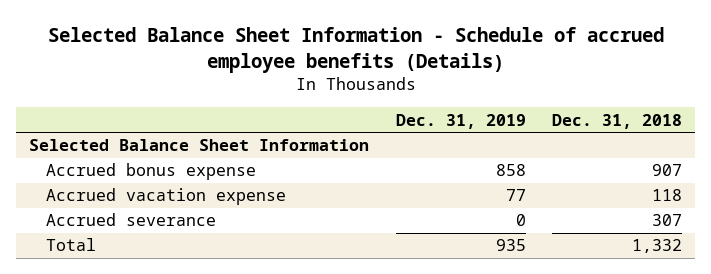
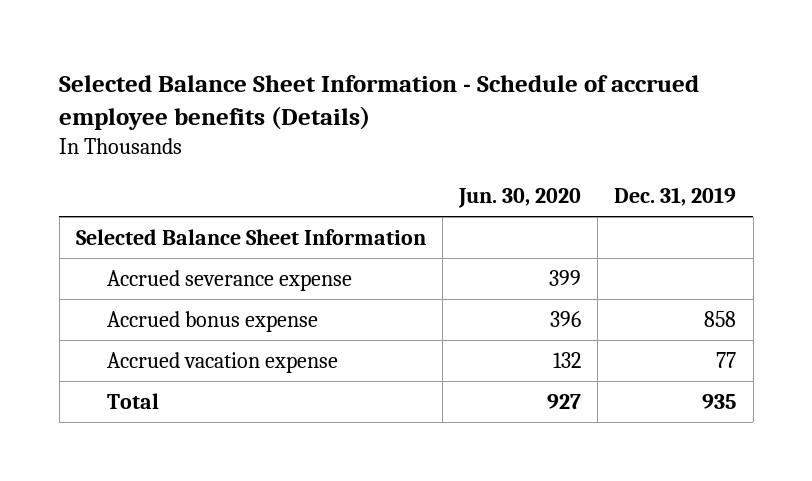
- | Dec. 31, 2019 | Dec. 31, 2018
+ | Jun. 30, 2020 | Dec. 31, 2019
+ Accrued severance expense | 399 |
- Accrued severance | 0 | 307

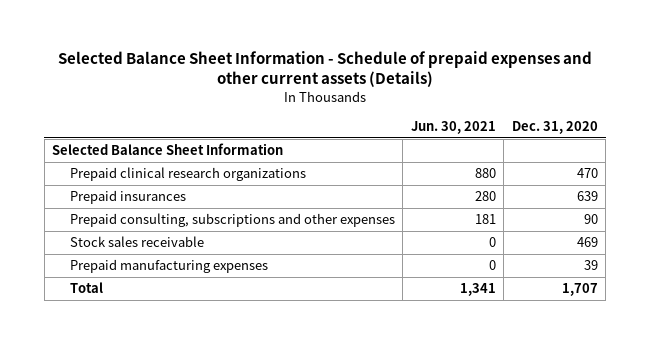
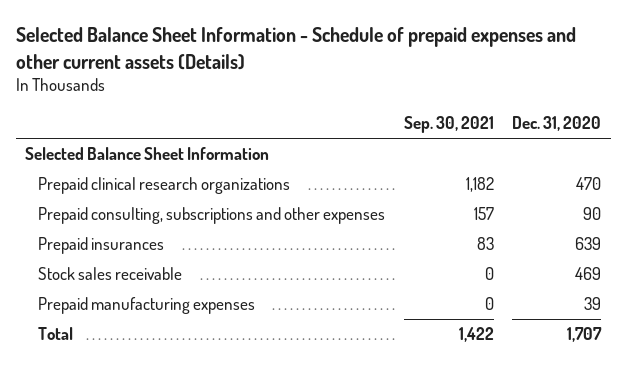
- | Jun. 30, 2021 | Dec. 31, 2020
+ | Sep. 30, 2021 | Dec. 31, 2020
moved down: Prepaid insurances | 83 | 639

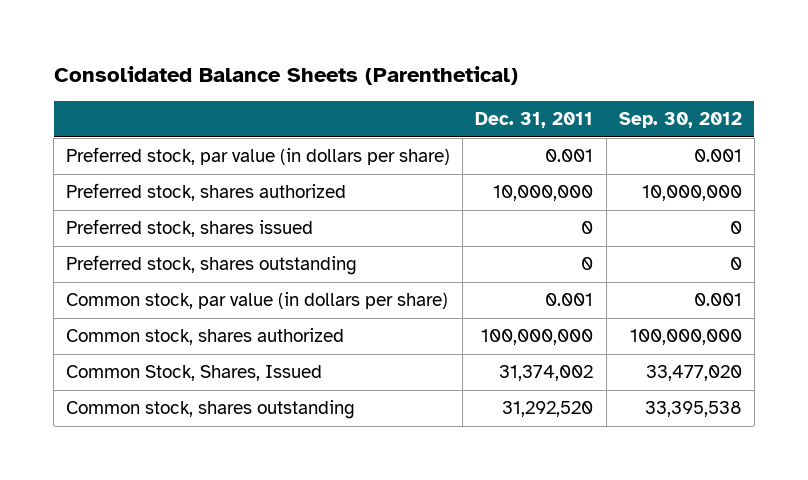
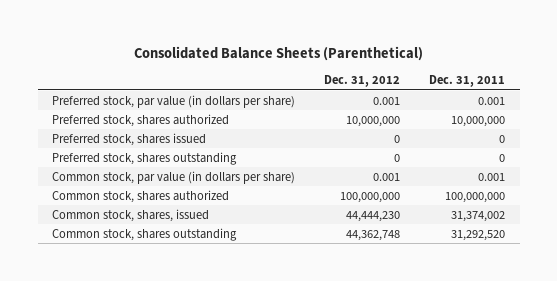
- | Dec. 31, 2011 | Sep. 30, 2012
+ | Dec. 31, 2012 | Dec. 31, 2011
- Common Stock, Shares, Issued | 31,374,002 | 33,477,020
+ Common stock, shares, issued | 44,444,230 | 31,374,002

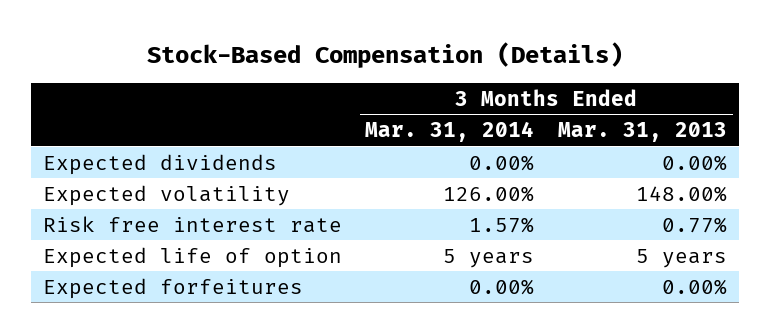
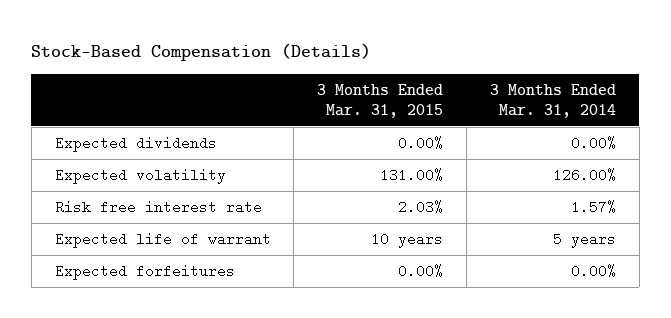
- | 3 Months Ended Mar. 31, 2014 | 3 Months Ended Mar. 31, 2013
+ | 3 Months Ended Mar. 31, 2015 | 3 Months Ended Mar. 31, 2014
- Expected life of option | 5 years | 5 years
+ Expected life of warrant | 10 years | 5 years

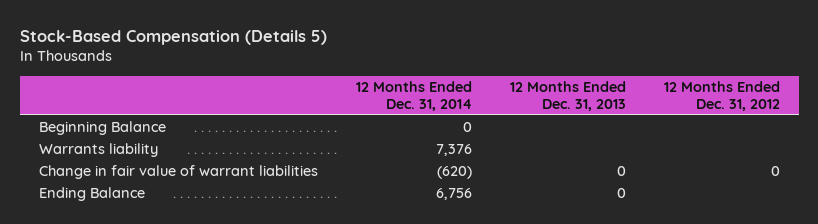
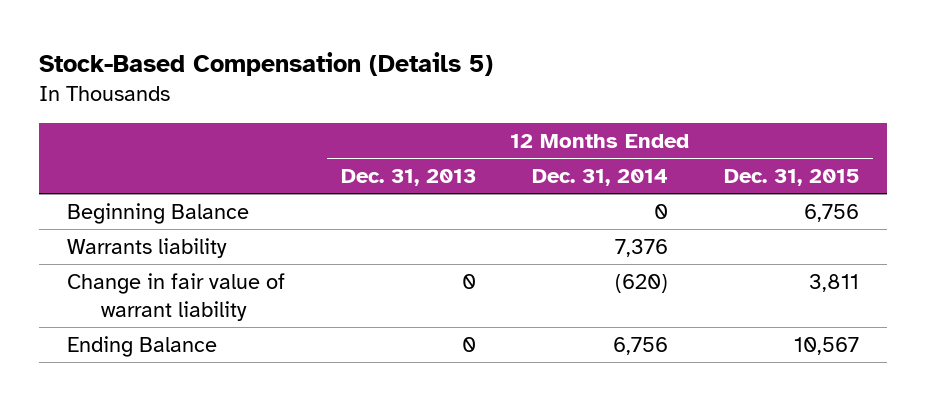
- | 12 Months Ended Dec. 31, 2014 | 12 Months Ended Dec. 31, 2013 | 12 Months Ended Dec. 31, 2012
+ | 12 Months Ended Dec. 31, 2013 | 12 Months Ended Dec. 31, 2014 | 12 Months Ended Dec. 31, 2015
- Change in fair value of warrant liabilities | (620) | 0 | 0
+ Change in fair value of warrant liability | 0 | (620) | 3,811

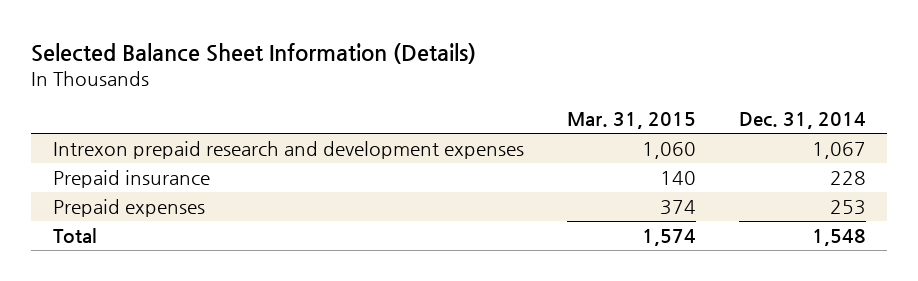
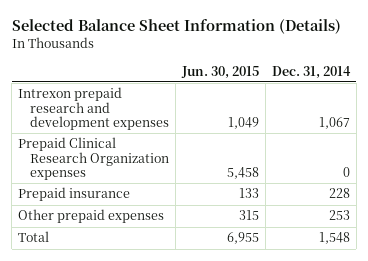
- | Mar. 31, 2015 | Dec. 31, 2014
+ | Jun. 30, 2015 | Dec. 31, 2014
+ Prepaid Clinical Research Organization expenses | 5,458 | 0
- Prepaid expenses | 374 | 253
+ Other prepaid expenses | 315 | 253

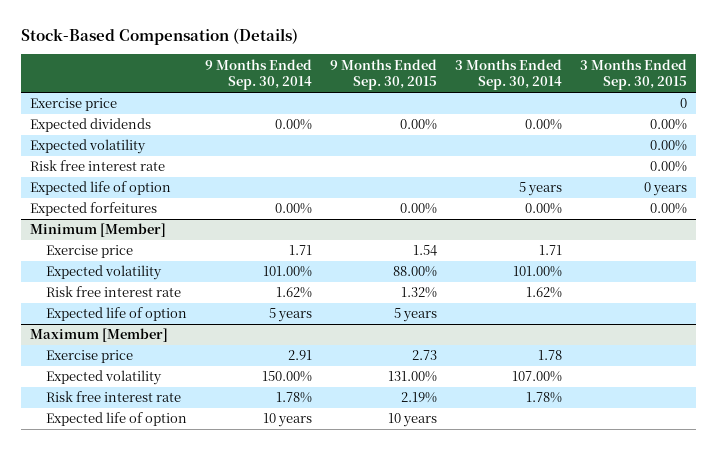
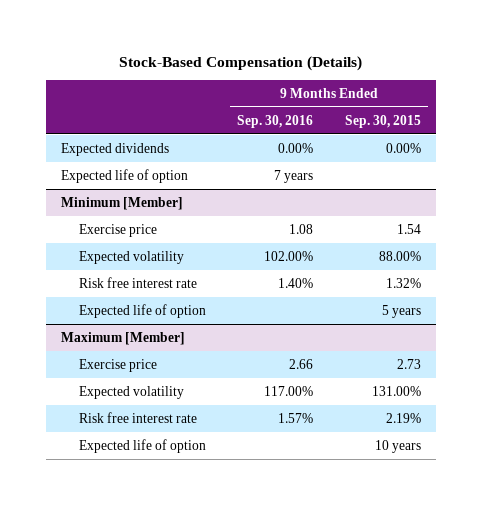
- | 9 Months Ended Sep. 30, 2014 | 9 Months Ended Sep. 30, 2015 | 3 Months Ended Sep. 30, 2014 | 3 Months Ended Sep. 30, 2015
+ | 9 Months Ended Sep. 30, 2016 | 9 Months Ended Sep. 30, 2015
- Exercise price | | | | 0
- Expected volatility | | | | 0.00%
- Risk free interest rate | | | | 0.00%
- Expected forfeitures | 0.00% | 0.00% | 0.00% | 0.00%

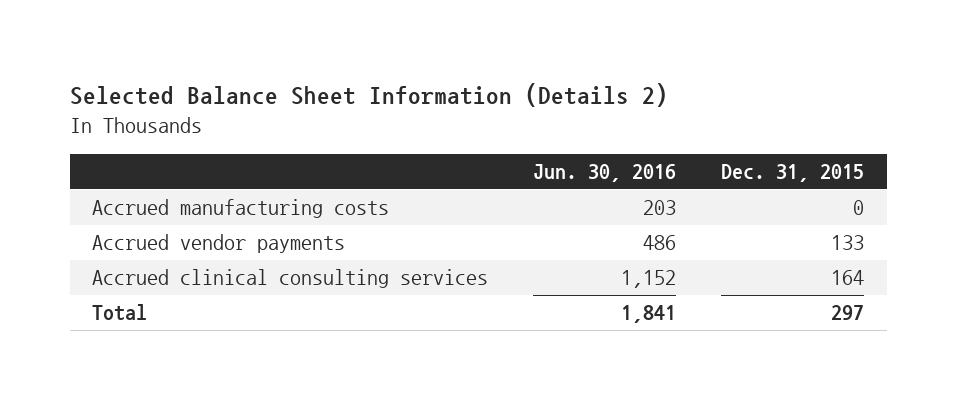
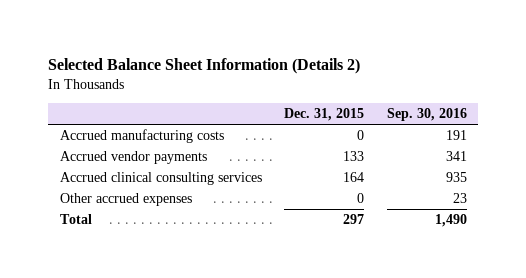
- | Jun. 30, 2016 | Dec. 31, 2015
+ | Dec. 31, 2015 | Sep. 30, 2016
+ Other accrued expenses | 0 | 23

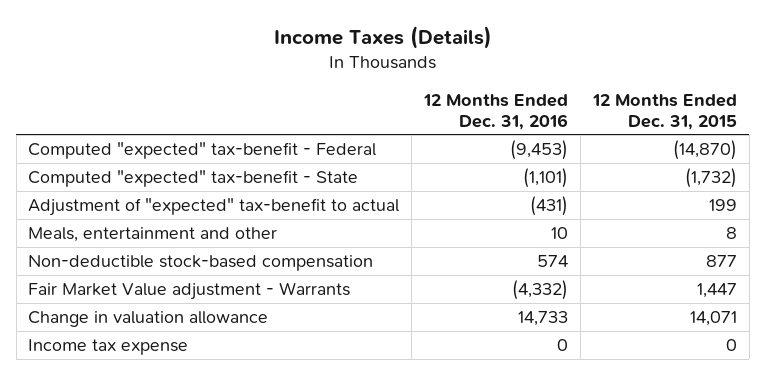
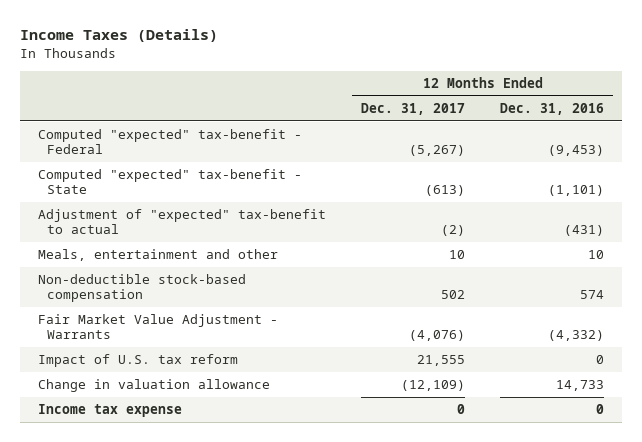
- | 12 Months Ended Dec. 31, 2016 | 12 Months Ended Dec. 31, 2015
+ | 12 Months Ended Dec. 31, 2017 | 12 Months Ended Dec. 31, 2016
- Fair Market Value adjustment - Warrants | (4,332) | 1,447
+ Fair Market Value Adjustment - Warrants | (4,076) | (4,332)
+ Impact of U.S. tax reform | 21,555 | 0

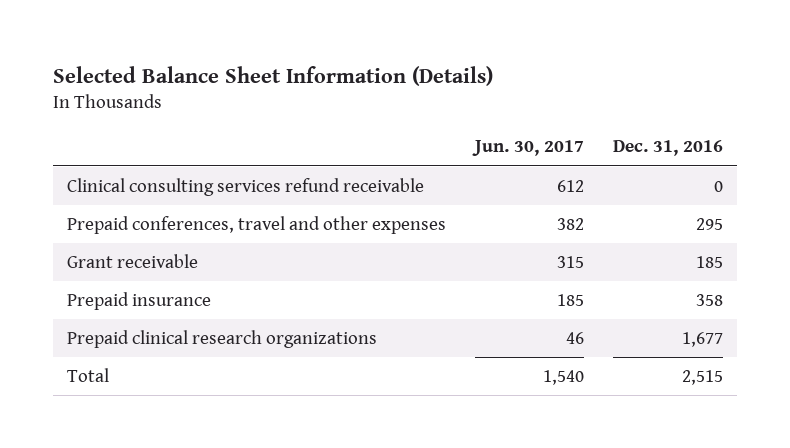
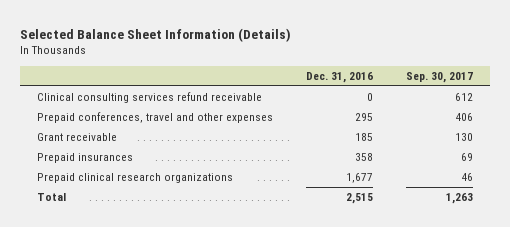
- | Jun. 30, 2017 | Dec. 31, 2016
+ | Dec. 31, 2016 | Sep. 30, 2017
- Prepaid insurance | 185 | 358
+ Prepaid insurances | 358 | 69

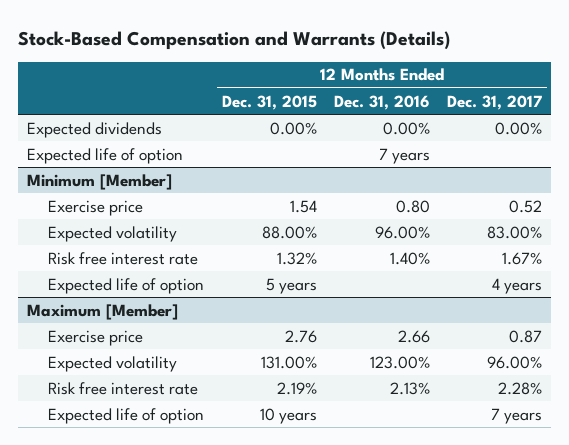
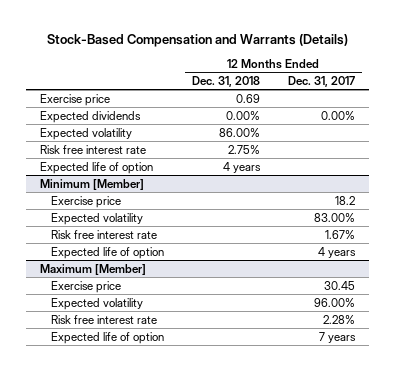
- | 12 Months Ended Dec. 31, 2015 | 12 Months Ended Dec. 31, 2016 | 12 Months Ended Dec. 31, 2017
+ | 12 Months Ended Dec. 31, 2018 | 12 Months Ended Dec. 31, 2017
+ Exercise price | 0.69 |
+ Expected volatility | 86.00% |
+ Risk free interest rate | 2.75% |
@ Minimum [Member]
- Exercise price | 1.54 | 0.80 | 0.52
+ Exercise price | | 18.2
@ Maximum [Member]
- Exercise price | 2.76 | 2.66 | 0.87
+ Exercise price | | 30.45

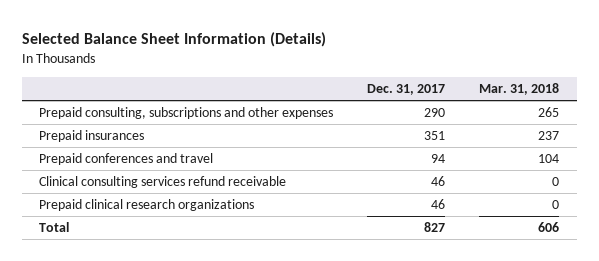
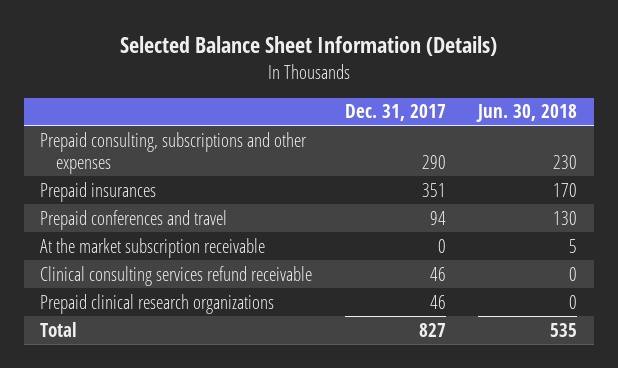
- | Dec. 31, 2017 | Mar. 31, 2018
+ | Dec. 31, 2017 | Jun. 30, 2018
+ At the market subscription receivable | 0 | 5

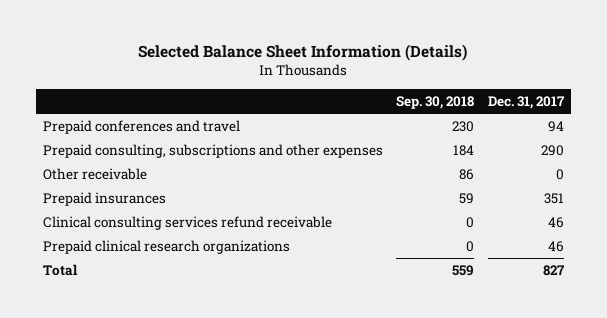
- | Dec. 31, 2017 | Jun. 30, 2018
+ | Sep. 30, 2018 | Dec. 31, 2017
moved up: Prepaid conferences and travel | 230 | 94
+ Other receivable | 86 | 0
- At the market subscription receivable | 0 | 5

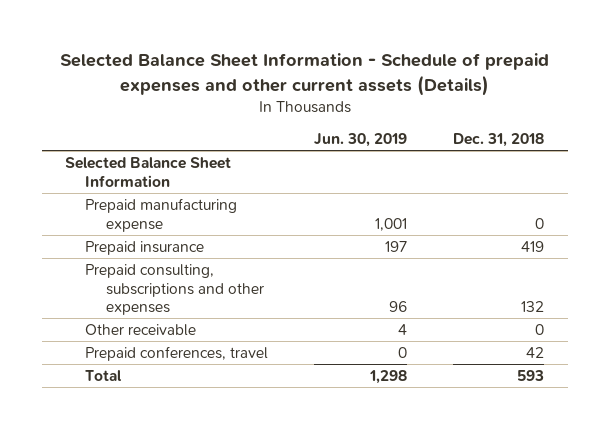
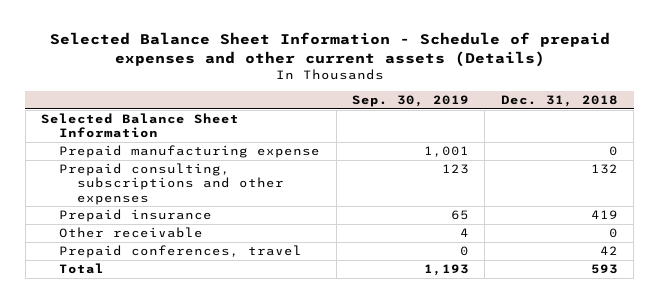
- | Jun. 30, 2019 | Dec. 31, 2018
+ | Sep. 30, 2019 | Dec. 31, 2018
moved down: Prepaid insurance | 65 | 419

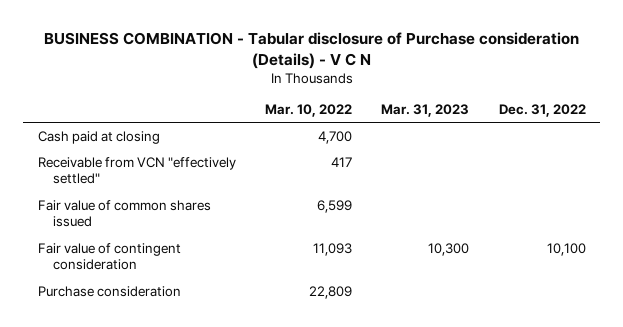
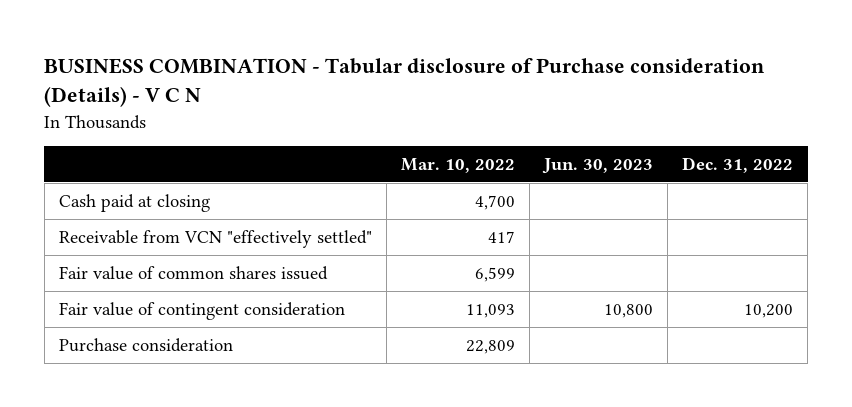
- | Mar. 10, 2022 | Mar. 31, 2023 | Dec. 31, 2022
+ | Mar. 10, 2022 | Jun. 30, 2023 | Dec. 31, 2022
- Fair value of contingent consideration | 11,093 | 10,300 | 10,100
+ Fair value of contingent consideration | 11,093 | 10,800 | 10,200

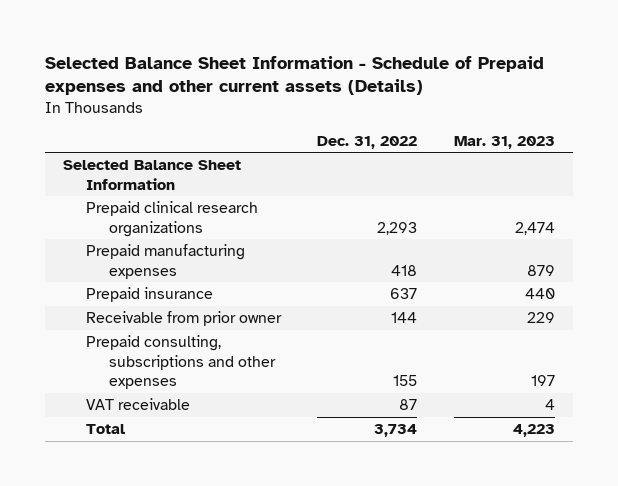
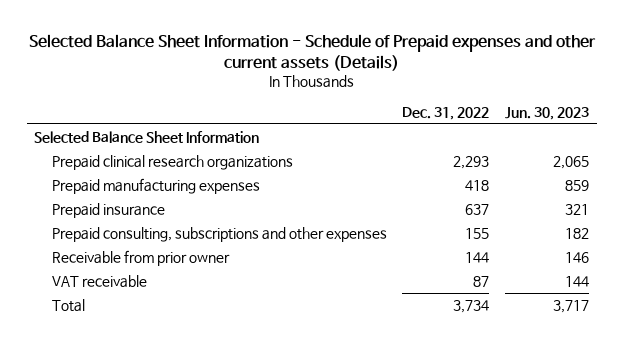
- | Dec. 31, 2022 | Mar. 31, 2023
+ | Dec. 31, 2022 | Jun. 30, 2023
moved down: Receivable from prior owner | 144 | 146

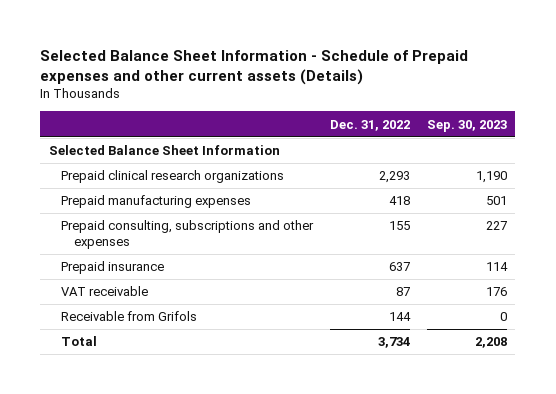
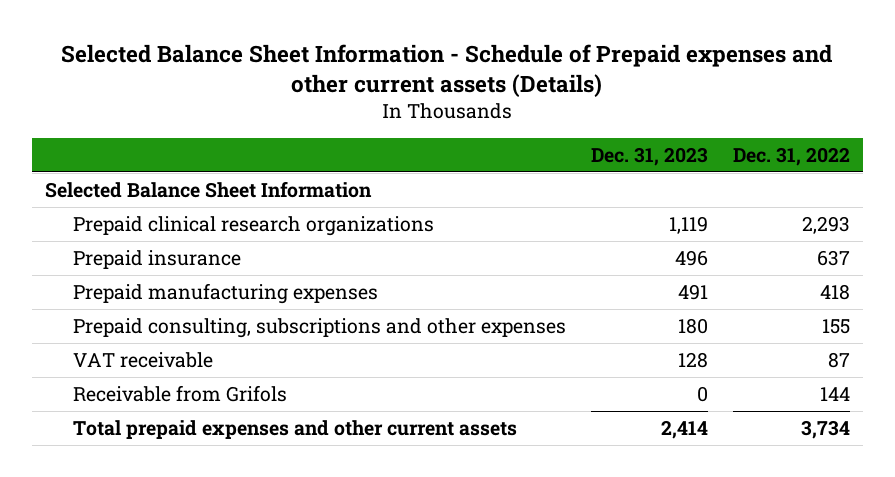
- | Dec. 31, 2022 | Sep. 30, 2023
+ | Dec. 31, 2023 | Dec. 31, 2022
moved up: Prepaid insurance | 496 | 637
- Total | 3,734 | 2,208
+ Total prepaid expenses and other current assets | 2,414 | 3,734

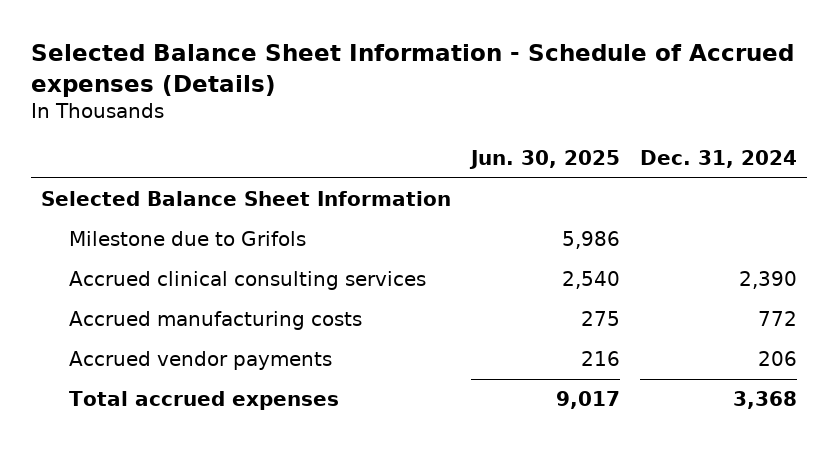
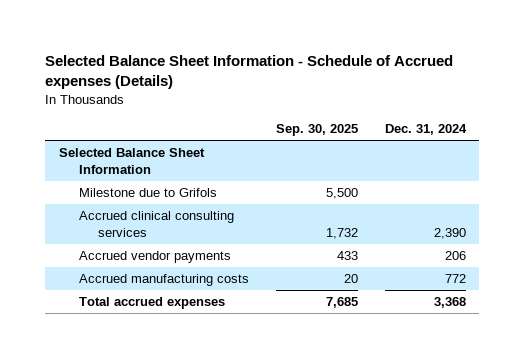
- | Jun. 30, 2025 | Dec. 31, 2024
+ | Sep. 30, 2025 | Dec. 31, 2024
moved down: Accrued manufacturing costs | 20 | 772

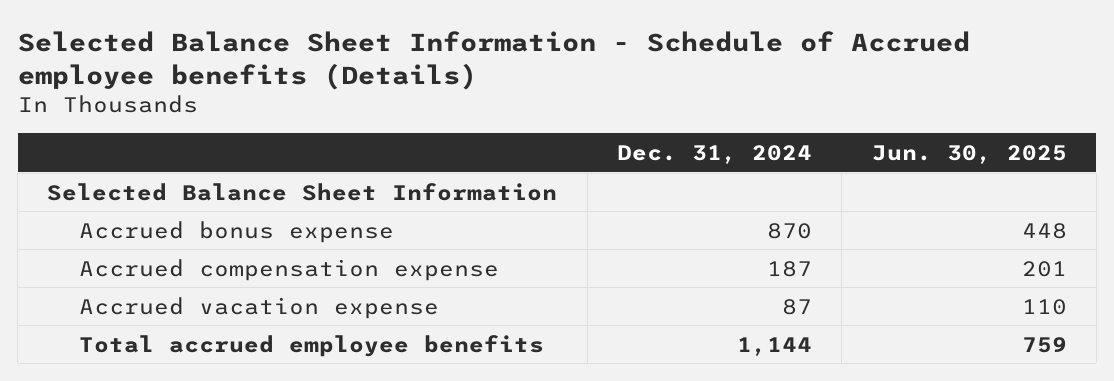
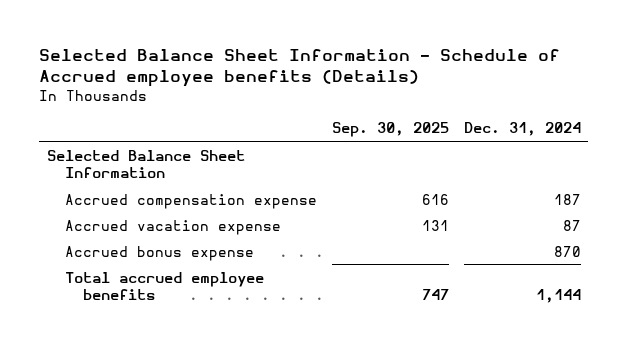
- | Dec. 31, 2024 | Jun. 30, 2025
+ | Sep. 30, 2025 | Dec. 31, 2024
moved down: Accrued bonus expense | | 870

